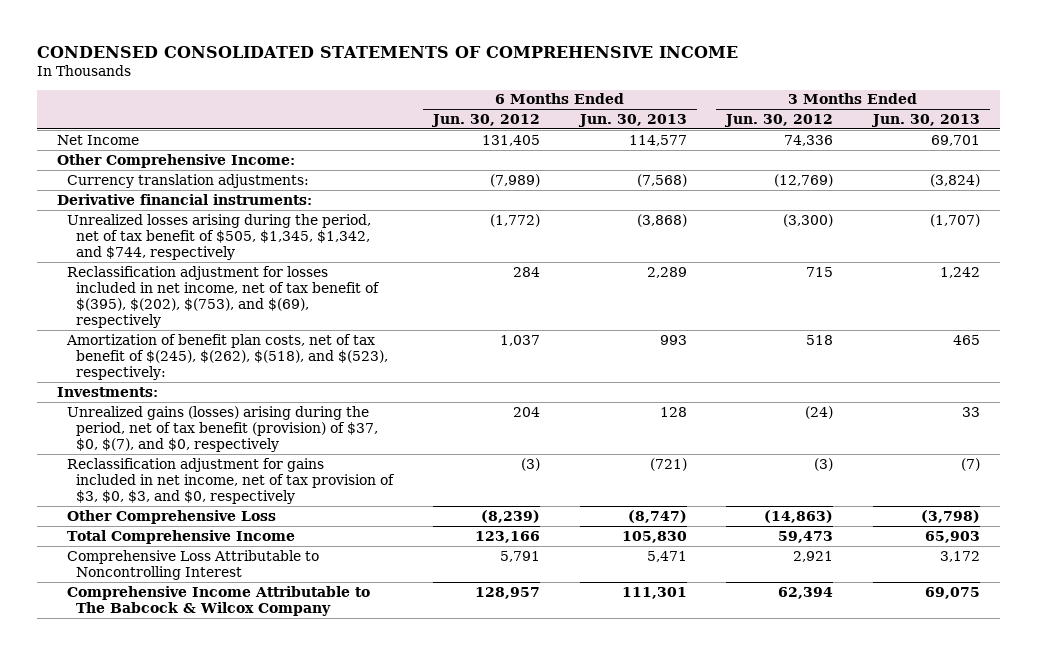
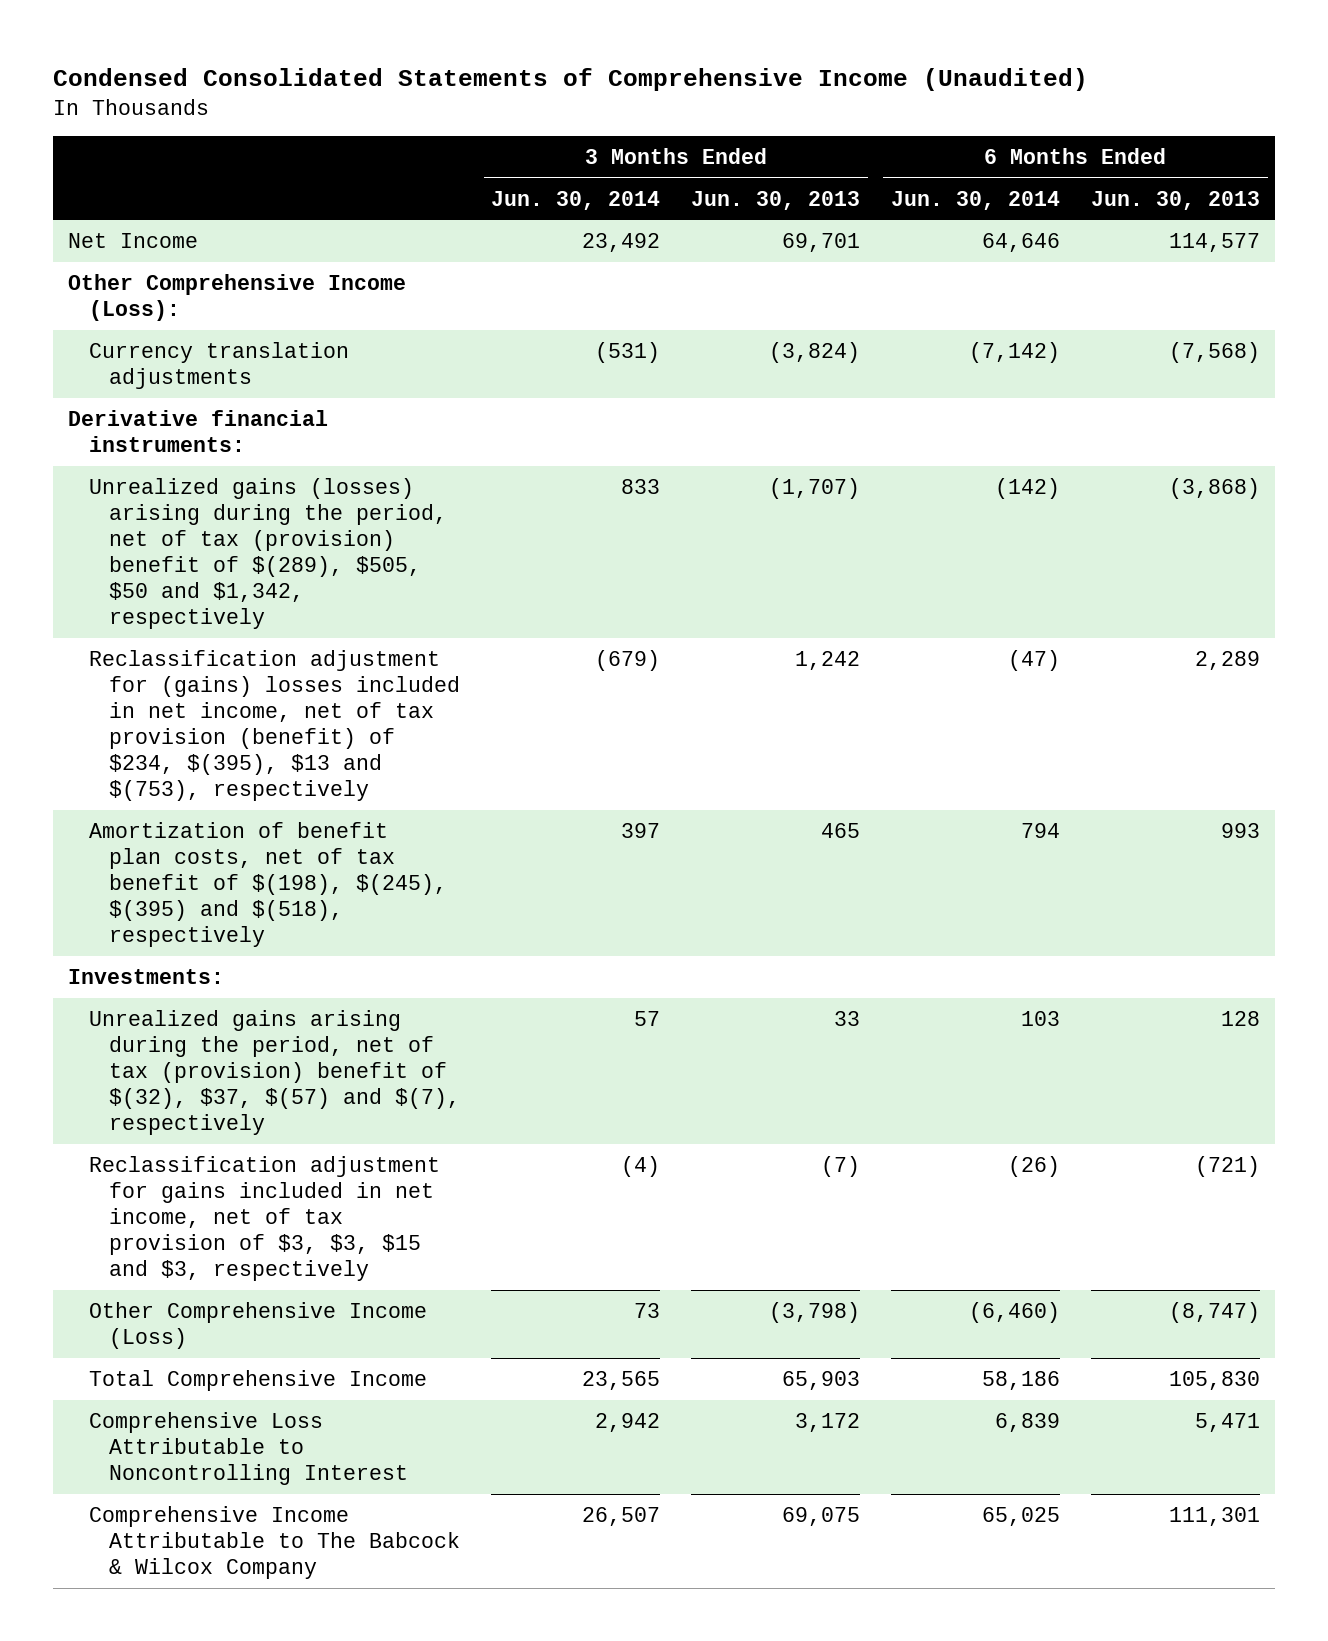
- CONDENSED CONSOLIDATED STATEMENTS OF COMPREHENSIVE INCOME
+ Condensed Consolidated Statements of Comprehensive Income (Unaudited)
- | 6 Months Ended Jun. 30, 2012 | 6 Months Ended Jun. 30, 2013 | 3 Months Ended Jun. 30, 2012 | 3 Months Ended Jun. 30, 2013
+ | 3 Months Ended Jun. 30, 2014 | 3 Months Ended Jun. 30, 2013 | 6 Months Ended Jun. 30, 2014 | 6 Months Ended Jun. 30, 2013
- Other Comprehensive Income:
- Currency translation adjustments: | (7,989) | (7,568) | (12,769) | (3,824)
+ Other Comprehensive Income (Loss):
+ Currency translation adjustments | (531) | (3,824) | (7,142) | (7,568)
- Unrealized losses arising during the period, net of tax benefit of $505, $1,345, $1,342, and $744, respectively | (1,772) | (3,868) | (3,300) | (1,707)
- Reclassification adjustment for losses included in net income, net of tax benefit of $(395), $(202), $(753), and $(69), respectively | 284 | 2,289 | 715 | 1,242
- Amortization of benefit plan costs, net of tax benefit of $(245), $(262), $(518), and $(523), respectively: | 1,037 | 993 | 518 | 465
+ Unrealized gains (losses) arising during the period, net of tax (provision) benefit of $(289), $505, $50 and $1,342, respectively | 833 | (1,707) | (142) | (3,868)
+ Reclassification adjustment for (gains) losses included in net income, net of tax provision (benefit) of $234, $(395), $13 and $(753), respectively | (679) | 1,242 | (47) | 2,289
+ Amortization of benefit plan costs, net of tax benefit of $(198), $(245), $(395) and $(518), respectively | 397 | 465 | 794 | 993
- Unrealized gains (losses) arising during the period, net of tax benefit (provision) of $37, $0, $(7), and $0, respectively | 204 | 128 | (24) | 33
- Reclassification adjustment for gains included in net income, net of tax provision of $3, $0, $3, and $0, respectively | (3) | (721) | (3) | (7)
- Other Comprehensive Loss | (8,239) | (8,747) | (14,863) | (3,798)
+ Unrealized gains arising during the period, net of tax (provision) benefit of $(32), $37, $(57) and $(7), respectively | 57 | 33 | 103 | 128
+ Reclassification adjustment for gains included in net income, net of tax provision of $3, $3, $15 and $3, respectively | (4) | (7) | (26) | (721)
+ Other Comprehensive Income (Loss) | 73 | (3,798) | (6,460) | (8,747)

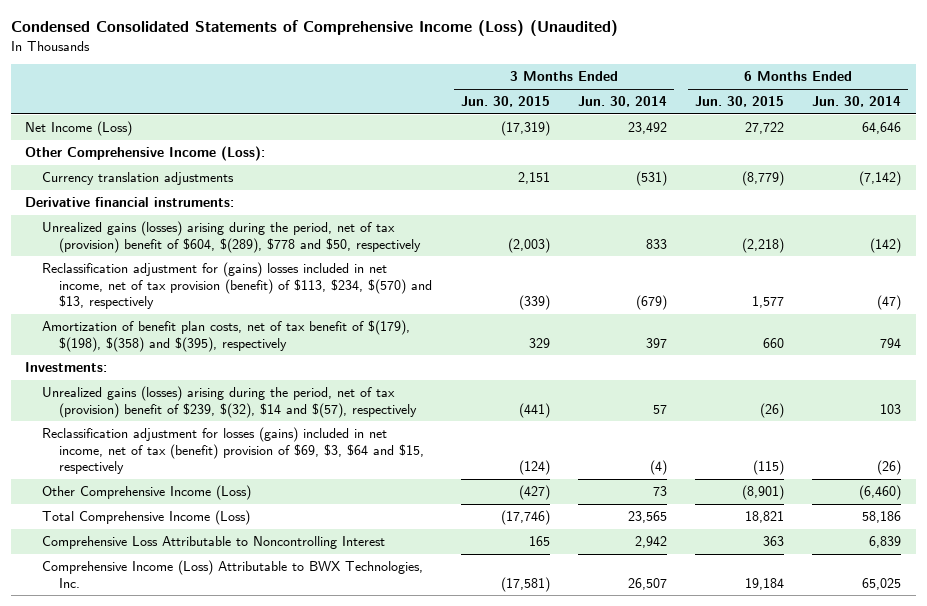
- Condensed Consolidated Statements of Comprehensive Income (Unaudited)
+ Condensed Consolidated Statements of Comprehensive Income (Loss) (Unaudited)
- | 3 Months Ended Jun. 30, 2014 | 3 Months Ended Jun. 30, 2013 | 6 Months Ended Jun. 30, 2014 | 6 Months Ended Jun. 30, 2013
+ | 3 Months Ended Jun. 30, 2015 | 3 Months Ended Jun. 30, 2014 | 6 Months Ended Jun. 30, 2015 | 6 Months Ended Jun. 30, 2014
- Net Income | 23,492 | 69,701 | 64,646 | 114,577
+ Net Income (Loss) | (17,319) | 23,492 | 27,722 | 64,646
- Unrealized gains (losses) arising during the period, net of tax (provision) benefit of $(289), $505, $50 and $1,342, respectively | 833 | (1,707) | (142) | (3,868)
- Reclassification adjustment for (gains) losses included in net income, net of tax provision (benefit) of $234, $(395), $13 and $(753), respectively | (679) | 1,242 | (47) | 2,289
- Amortization of benefit plan costs, net of tax benefit of $(198), $(245), $(395) and $(518), respectively | 397 | 465 | 794 | 993
+ Unrealized gains (losses) arising during the period, net of tax (provision) benefit of $604, $(289), $778 and $50, respectively | (2,003) | 833 | (2,218) | (142)
+ Reclassification adjustment for (gains) losses included in net income, net of tax provision (benefit) of $113, $234, $(570) and $13, respectively | (339) | (679) | 1,577 | (47)
+ Amortization of benefit plan costs, net of tax benefit of $(179), $(198), $(358) and $(395), respectively | 329 | 397 | 660 | 794
- Unrealized gains arising during the period, net of tax (provision) benefit of $(32), $37, $(57) and $(7), respectively | 57 | 33 | 103 | 128
- Reclassification adjustment for gains included in net income, net of tax provision of $3, $3, $15 and $3, respectively | (4) | (7) | (26) | (721)
+ Unrealized gains (losses) arising during the period, net of tax (provision) benefit of $239, $(32), $14 and $(57), respectively | (441) | 57 | (26) | 103
+ Reclassification adjustment for losses (gains) included in net income, net of tax (benefit) provision of $69, $3, $64 and $15, respectively | (124) | (4) | (115) | (26)
- Total Comprehensive Income | 23,565 | 65,903 | 58,186 | 105,830
+ Total Comprehensive Income (Loss) | (17,746) | 23,565 | 18,821 | 58,186
- Comprehensive Income Attributable to The Babcock & Wilcox Company | 26,507 | 69,075 | 65,025 | 111,301
+ Comprehensive Income (Loss) Attributable to BWX Technologies, Inc. | (17,581) | 26,507 | 19,184 | 65,025

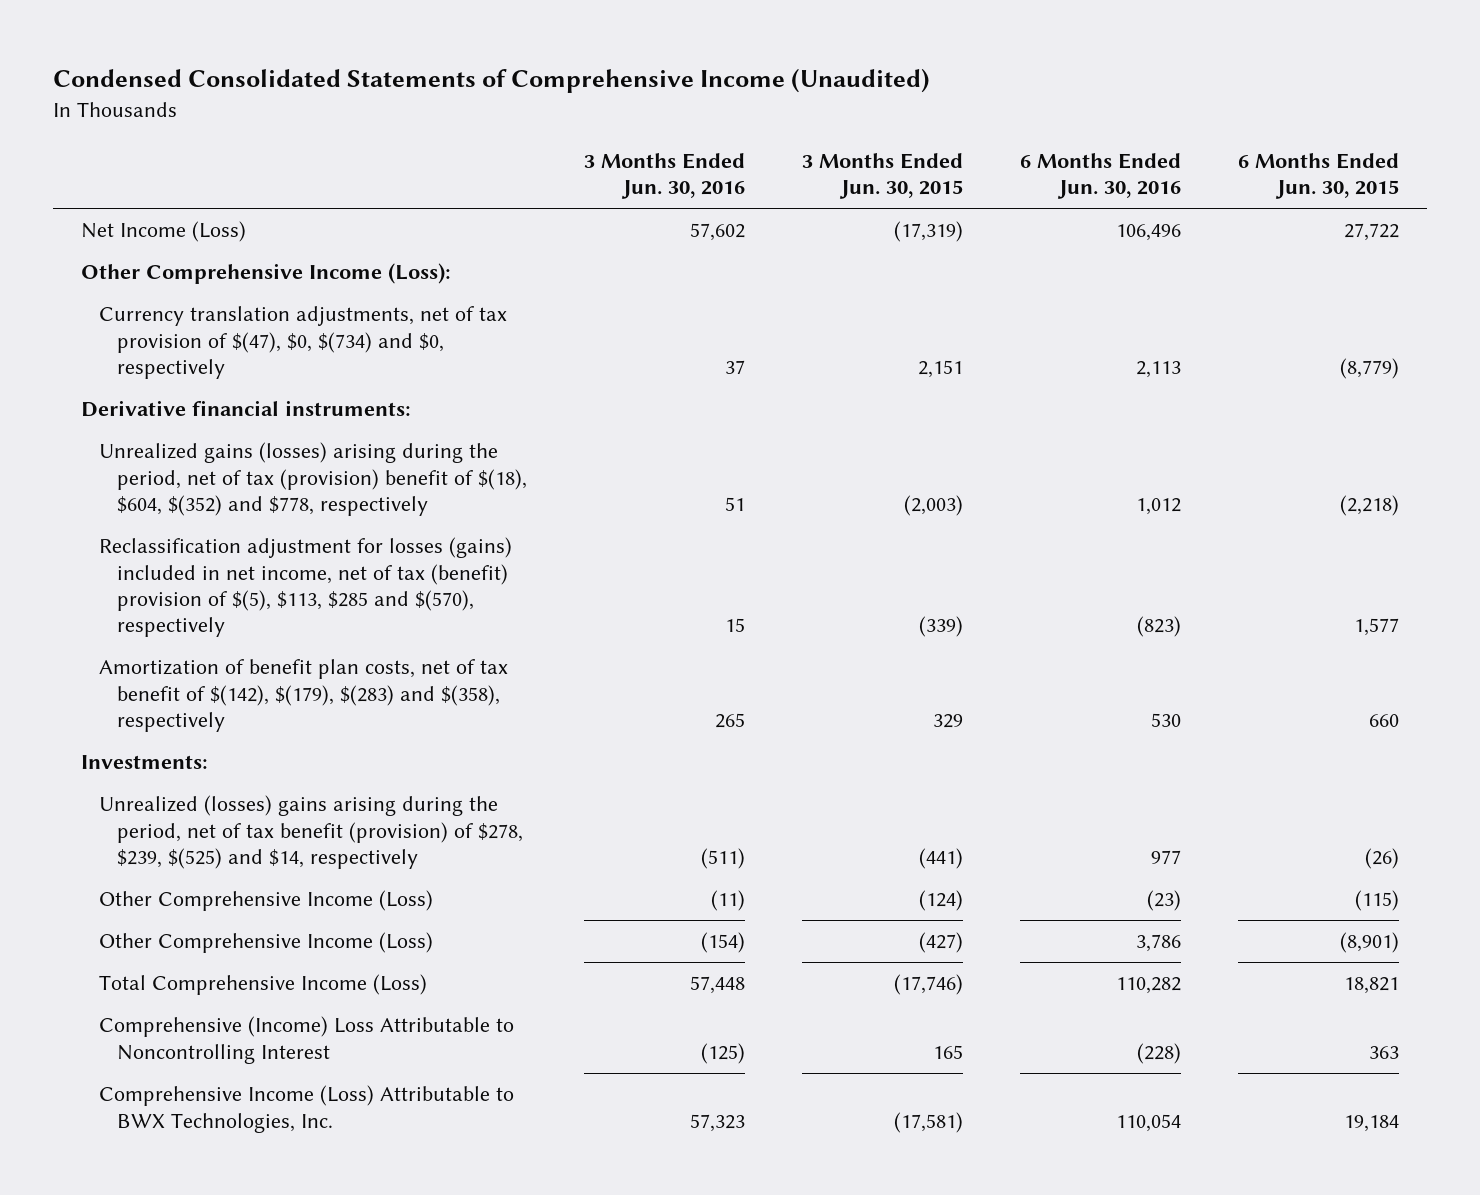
- Condensed Consolidated Statements of Comprehensive Income (Loss) (Unaudited)
+ Condensed Consolidated Statements of Comprehensive Income (Unaudited)
- | 3 Months Ended Jun. 30, 2015 | 3 Months Ended Jun. 30, 2014 | 6 Months Ended Jun. 30, 2015 | 6 Months Ended Jun. 30, 2014
+ | 3 Months Ended Jun. 30, 2016 | 3 Months Ended Jun. 30, 2015 | 6 Months Ended Jun. 30, 2016 | 6 Months Ended Jun. 30, 2015
- Currency translation adjustments | 2,151 | (531) | (8,779) | (7,142)
+ Currency translation adjustments, net of tax provision of $(47), $0, $(734) and $0, respectively | 37 | 2,151 | 2,113 | (8,779)
- Unrealized gains (losses) arising during the period, net of tax (provision) benefit of $604, $(289), $778 and $50, respectively | (2,003) | 833 | (2,218) | (142)
- Reclassification adjustment for (gains) losses included in net income, net of tax provision (benefit) of $113, $234, $(570) and $13, respectively | (339) | (679) | 1,577 | (47)
- Amortization of benefit plan costs, net of tax benefit of $(179), $(198), $(358) and $(395), respectively | 329 | 397 | 660 | 794
+ Unrealized gains (losses) arising during the period, net of tax (provision) benefit of $(18), $604, $(352) and $778, respectively | 51 | (2,003) | 1,012 | (2,218)
+ Reclassification adjustment for losses (gains) included in net income, net of tax (benefit) provision of $(5), $113, $285 and $(570), respectively | 15 | (339) | (823) | 1,577
+ Amortization of benefit plan costs, net of tax benefit of $(142), $(179), $(283) and $(358), respectively | 265 | 329 | 530 | 660
- Unrealized gains (losses) arising during the period, net of tax (provision) benefit of $239, $(32), $14 and $(57), respectively | (441) | 57 | (26) | 103
- Reclassification adjustment for losses (gains) included in net income, net of tax (benefit) provision of $69, $3, $64 and $15, respectively | (124) | (4) | (115) | (26)
+ Unrealized (losses) gains arising during the period, net of tax benefit (provision) of $278, $239, $(525) and $14, respectively | (511) | (441) | 977 | (26)
+ Other Comprehensive Income (Loss) | (11) | (124) | (23) | (115)
- Comprehensive Loss Attributable to Noncontrolling Interest | 165 | 2,942 | 363 | 6,839
+ Comprehensive (Income) Loss Attributable to Noncontrolling Interest | (125) | 165 | (228) | 363

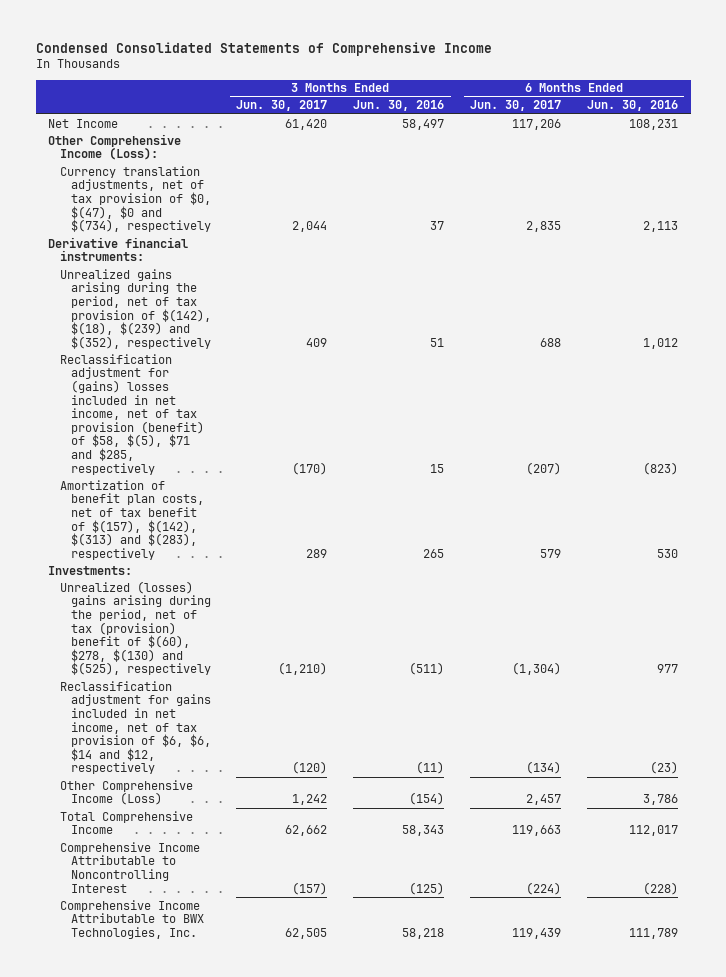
- Condensed Consolidated Statements of Comprehensive Income (Unaudited)
+ Condensed Consolidated Statements of Comprehensive Income
- | 3 Months Ended Jun. 30, 2016 | 3 Months Ended Jun. 30, 2015 | 6 Months Ended Jun. 30, 2016 | 6 Months Ended Jun. 30, 2015
+ | 3 Months Ended Jun. 30, 2017 | 3 Months Ended Jun. 30, 2016 | 6 Months Ended Jun. 30, 2017 | 6 Months Ended Jun. 30, 2016
- Net Income (Loss) | 57,602 | (17,319) | 106,496 | 27,722
+ Net Income | 61,420 | 58,497 | 117,206 | 108,231
- Currency translation adjustments, net of tax provision of $(47), $0, $(734) and $0, respectively | 37 | 2,151 | 2,113 | (8,779)
+ Currency translation adjustments, net of tax provision of $0, $(47), $0 and $(734), respectively | 2,044 | 37 | 2,835 | 2,113
- Unrealized gains (losses) arising during the period, net of tax (provision) benefit of $(18), $604, $(352) and $778, respectively | 51 | (2,003) | 1,012 | (2,218)
- Reclassification adjustment for losses (gains) included in net income, net of tax (benefit) provision of $(5), $113, $285 and $(570), respectively | 15 | (339) | (823) | 1,577
- Amortization of benefit plan costs, net of tax benefit of $(142), $(179), $(283) and $(358), respectively | 265 | 329 | 530 | 660
+ Unrealized gains arising during the period, net of tax provision of $(142), $(18), $(239) and $(352), respectively | 409 | 51 | 688 | 1,012
+ Reclassification adjustment for (gains) losses included in net income, net of tax provision (benefit) of $58, $(5), $71 and $285, respectively | (170) | 15 | (207) | (823)
+ Amortization of benefit plan costs, net of tax benefit of $(157), $(142), $(313) and $(283), respectively | 289 | 265 | 579 | 530
- Unrealized (losses) gains arising during the period, net of tax benefit (provision) of $278, $239, $(525) and $14, respectively | (511) | (441) | 977 | (26)
- Other Comprehensive Income (Loss) | (11) | (124) | (23) | (115)
+ Unrealized (losses) gains arising during the period, net of tax (provision) benefit of $(60), $278, $(130) and $(525), respectively | (1,210) | (511) | (1,304) | 977
+ Reclassification adjustment for gains included in net income, net of tax provision of $6, $6, $14 and $12, respectively | (120) | (11) | (134) | (23)
- Total Comprehensive Income (Loss) | 57,448 | (17,746) | 110,282 | 18,821
- Comprehensive (Income) Loss Attributable to Noncontrolling Interest | (125) | 165 | (228) | 363
- Comprehensive Income (Loss) Attributable to BWX Technologies, Inc. | 57,323 | (17,581) | 110,054 | 19,184
+ Total Comprehensive Income | 62,662 | 58,343 | 119,663 | 112,017
+ Comprehensive Income Attributable to Noncontrolling Interest | (157) | (125) | (224) | (228)
+ Comprehensive Income Attributable to BWX Technologies, Inc. | 62,505 | 58,218 | 119,439 | 111,789

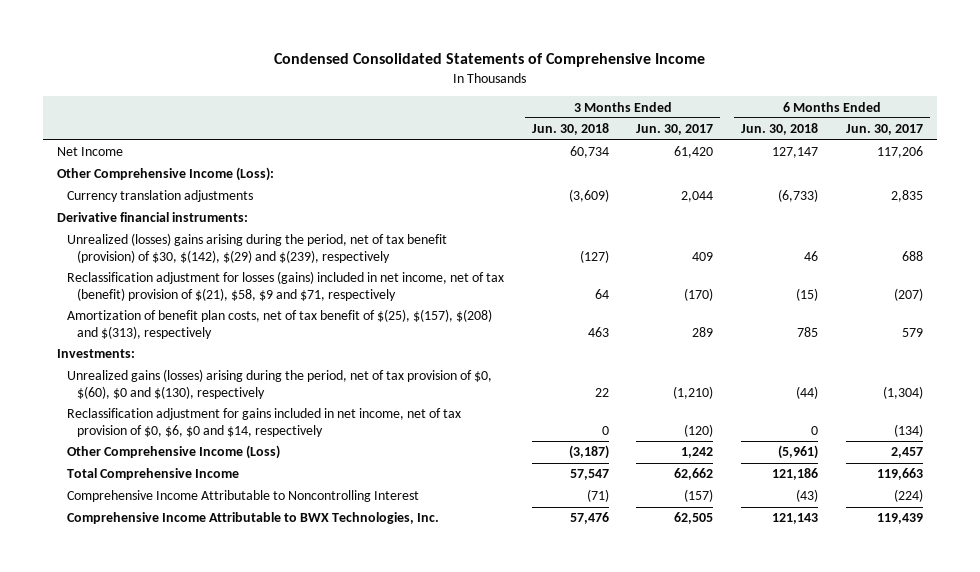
- | 3 Months Ended Jun. 30, 2017 | 3 Months Ended Jun. 30, 2016 | 6 Months Ended Jun. 30, 2017 | 6 Months Ended Jun. 30, 2016
+ | 3 Months Ended Jun. 30, 2018 | 3 Months Ended Jun. 30, 2017 | 6 Months Ended Jun. 30, 2018 | 6 Months Ended Jun. 30, 2017
- Currency translation adjustments, net of tax provision of $0, $(47), $0 and $(734), respectively | 2,044 | 37 | 2,835 | 2,113
+ Currency translation adjustments | (3,609) | 2,044 | (6,733) | 2,835
- Unrealized gains arising during the period, net of tax provision of $(142), $(18), $(239) and $(352), respectively | 409 | 51 | 688 | 1,012
- Reclassification adjustment for (gains) losses included in net income, net of tax provision (benefit) of $58, $(5), $71 and $285, respectively | (170) | 15 | (207) | (823)
- Amortization of benefit plan costs, net of tax benefit of $(157), $(142), $(313) and $(283), respectively | 289 | 265 | 579 | 530
+ Unrealized (losses) gains arising during the period, net of tax benefit (provision) of $30, $(142), $(29) and $(239), respectively | (127) | 409 | 46 | 688
+ Reclassification adjustment for losses (gains) included in net income, net of tax (benefit) provision of $(21), $58, $9 and $71, respectively | 64 | (170) | (15) | (207)
+ Amortization of benefit plan costs, net of tax benefit of $(25), $(157), $(208) and $(313), respectively | 463 | 289 | 785 | 579
- Unrealized (losses) gains arising during the period, net of tax (provision) benefit of $(60), $278, $(130) and $(525), respectively | (1,210) | (511) | (1,304) | 977
- Reclassification adjustment for gains included in net income, net of tax provision of $6, $6, $14 and $12, respectively | (120) | (11) | (134) | (23)
+ Unrealized gains (losses) arising during the period, net of tax provision of $0, $(60), $0 and $(130), respectively | 22 | (1,210) | (44) | (1,304)
+ Reclassification adjustment for gains included in net income, net of tax provision of $0, $6, $0 and $14, respectively | 0 | (120) | 0 | (134)

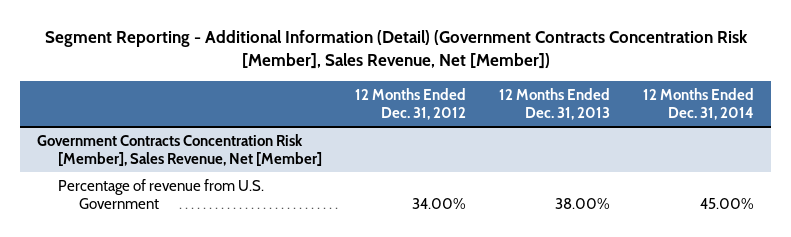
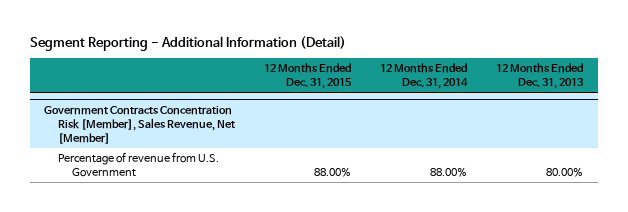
- Segment Reporting - Additional Information (Detail) (Government Contracts Concentration Risk [Member], Sales Revenue, Net [Member])
+ Segment Reporting - Additional Information (Detail)
- | 12 Months Ended Dec. 31, 2012 | 12 Months Ended Dec. 31, 2013 | 12 Months Ended Dec. 31, 2014
+ | 12 Months Ended Dec. 31, 2015 | 12 Months Ended Dec. 31, 2014 | 12 Months Ended Dec. 31, 2013
@ Government Contracts Concentration Risk [Member], Sales Revenue, Net [Member]
- Percentage of revenue from U.S. Government | 34.00% | 38.00% | 45.00%
+ Percentage of revenue from U.S. Government | 88.00% | 88.00% | 80.00%

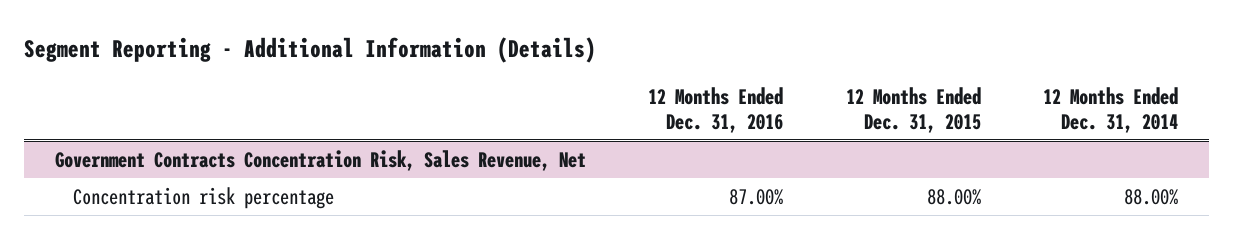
- Segment Reporting - Additional Information (Detail)
+ Segment Reporting - Additional Information (Details)
- | 12 Months Ended Dec. 31, 2015 | 12 Months Ended Dec. 31, 2014 | 12 Months Ended Dec. 31, 2013
+ | 12 Months Ended Dec. 31, 2016 | 12 Months Ended Dec. 31, 2015 | 12 Months Ended Dec. 31, 2014
- Government Contracts Concentration Risk [Member], Sales Revenue, Net [Member]
- Percentage of revenue from U.S. Government | 88.00% | 88.00% | 80.00%
+ Government Contracts Concentration Risk, Sales Revenue, Net
+ Concentration risk percentage | 87.00% | 88.00% | 88.00%

